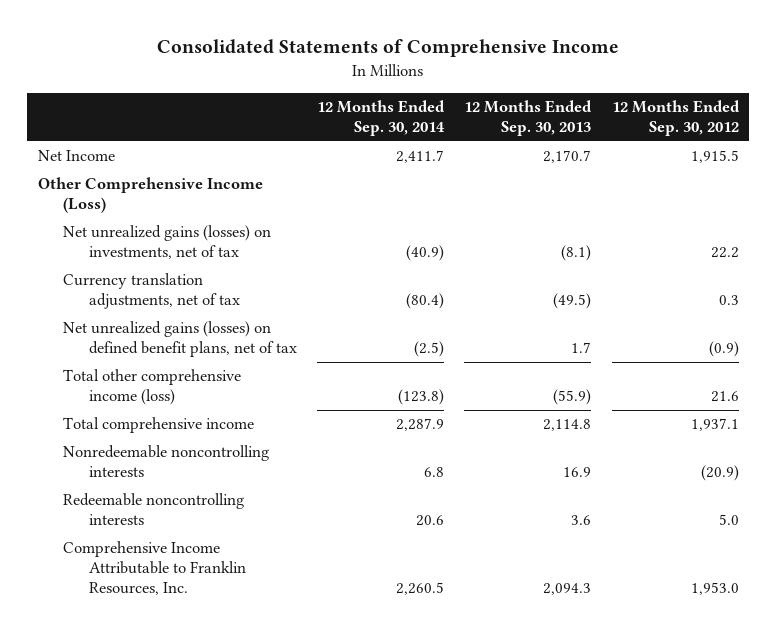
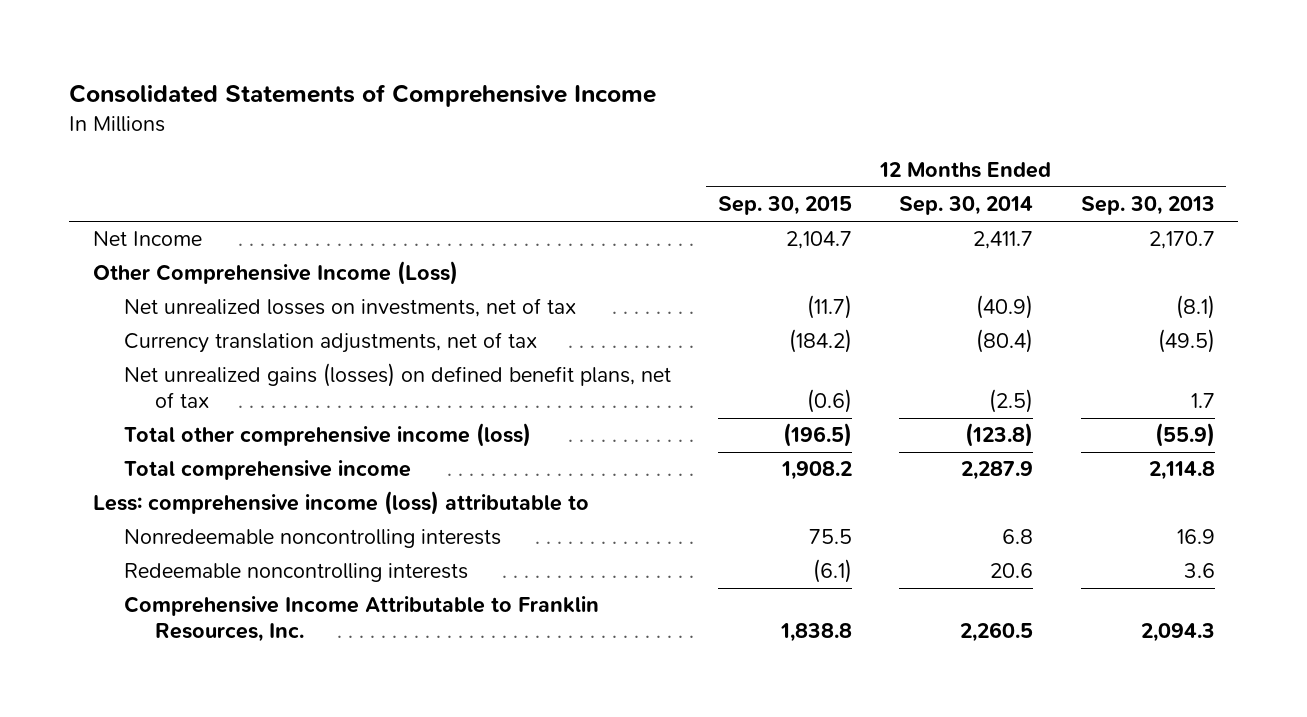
- | 12 Months Ended Sep. 30, 2014 | 12 Months Ended Sep. 30, 2013 | 12 Months Ended Sep. 30, 2012
+ | 12 Months Ended Sep. 30, 2015 | 12 Months Ended Sep. 30, 2014 | 12 Months Ended Sep. 30, 2013
- Net unrealized gains (losses) on investments, net of tax | (40.9) | (8.1) | 22.2
+ Net unrealized losses on investments, net of tax | (11.7) | (40.9) | (8.1)
+ Less: comprehensive income (loss) attributable to

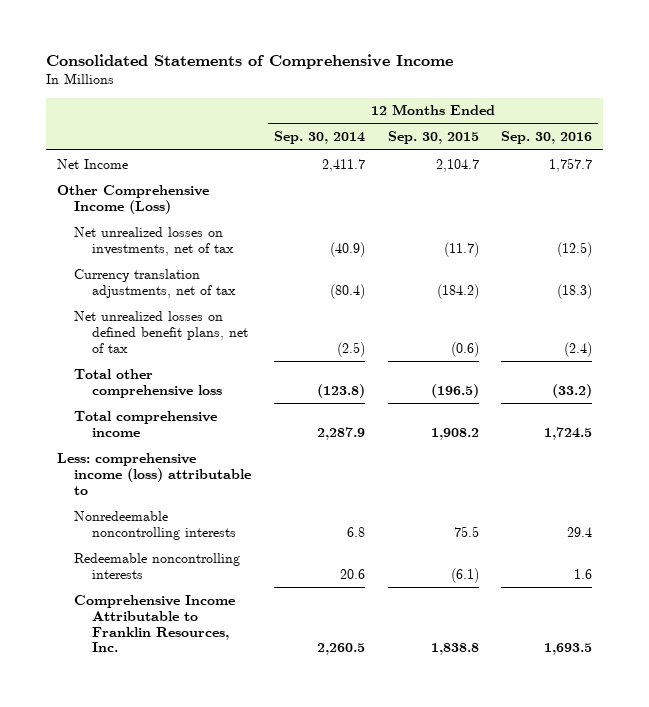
- | 12 Months Ended Sep. 30, 2015 | 12 Months Ended Sep. 30, 2014 | 12 Months Ended Sep. 30, 2013
+ | 12 Months Ended Sep. 30, 2014 | 12 Months Ended Sep. 30, 2015 | 12 Months Ended Sep. 30, 2016
- Net unrealized gains (losses) on defined benefit plans, net of tax | (0.6) | (2.5) | 1.7
- Total other comprehensive income (loss) | (196.5) | (123.8) | (55.9)
+ Net unrealized losses on defined benefit plans, net of tax | (2.5) | (0.6) | (2.4)
+ Total other comprehensive loss | (123.8) | (196.5) | (33.2)

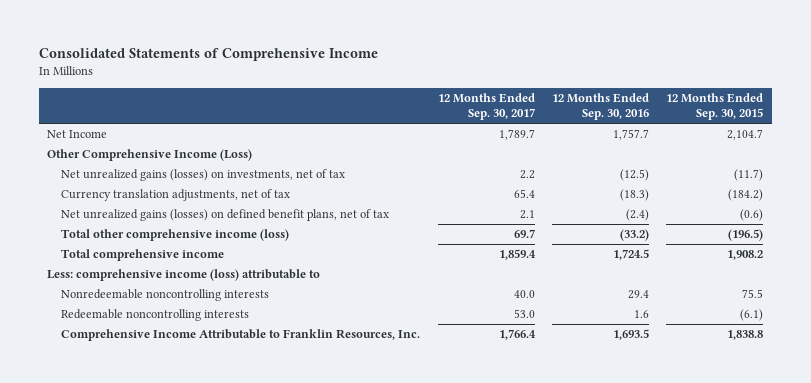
- | 12 Months Ended Sep. 30, 2014 | 12 Months Ended Sep. 30, 2015 | 12 Months Ended Sep. 30, 2016
+ | 12 Months Ended Sep. 30, 2017 | 12 Months Ended Sep. 30, 2016 | 12 Months Ended Sep. 30, 2015
- Net unrealized losses on investments, net of tax | (40.9) | (11.7) | (12.5)
+ Net unrealized gains (losses) on investments, net of tax | 2.2 | (12.5) | (11.7)
- Net unrealized losses on defined benefit plans, net of tax | (2.5) | (0.6) | (2.4)
- Total other comprehensive loss | (123.8) | (196.5) | (33.2)
+ Net unrealized gains (losses) on defined benefit plans, net of tax | 2.1 | (2.4) | (0.6)
+ Total other comprehensive income (loss) | 69.7 | (33.2) | (196.5)

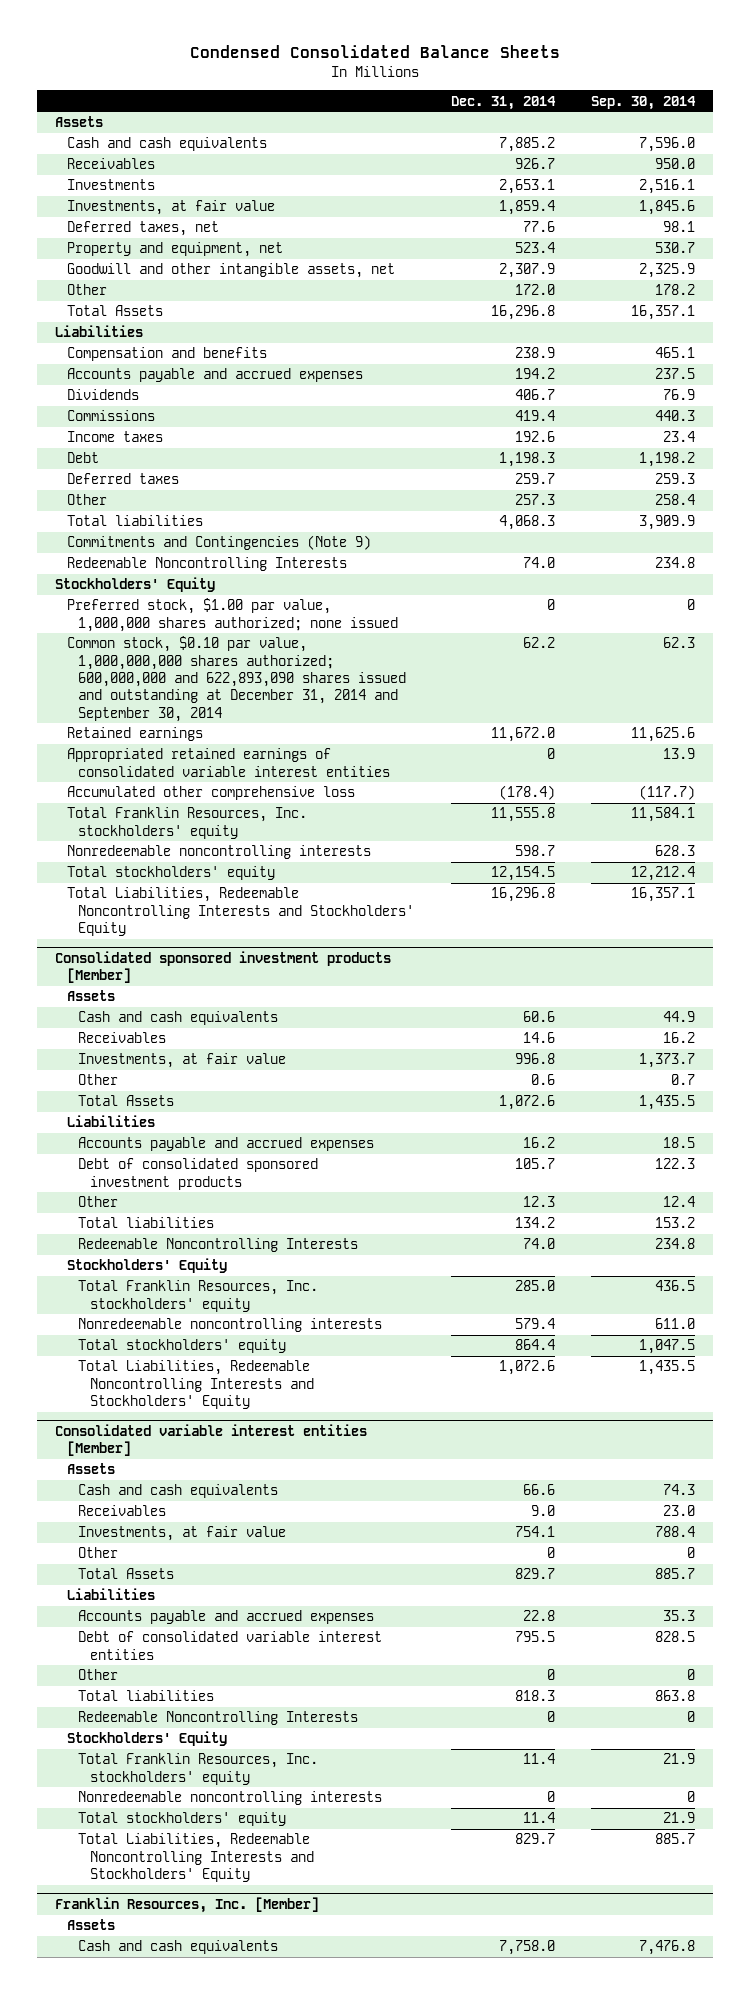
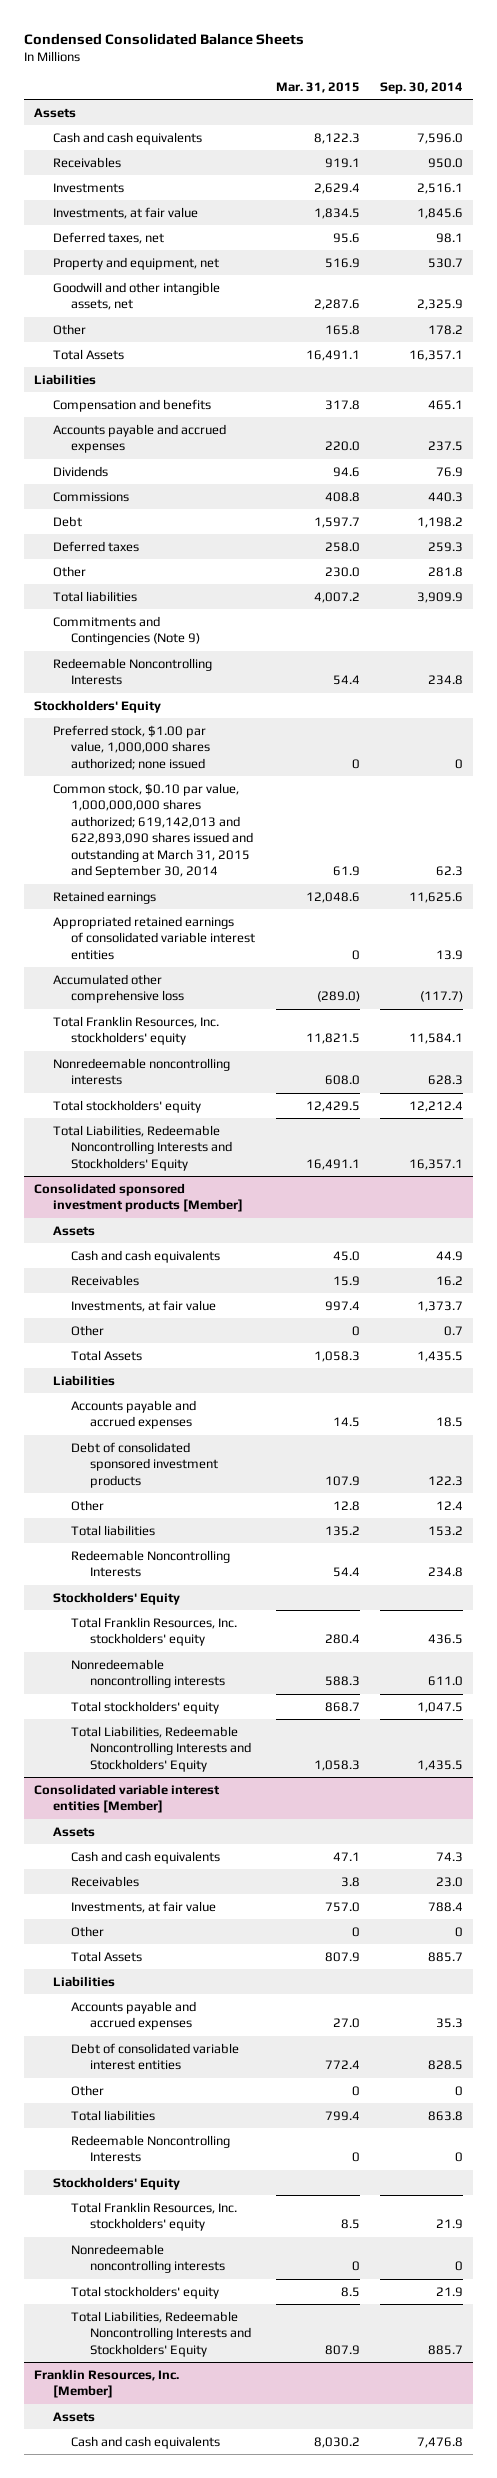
- | Dec. 31, 2014 | Sep. 30, 2014
+ | Mar. 31, 2015 | Sep. 30, 2014
- Income taxes | 192.6 | 23.4
- Other | 257.3 | 258.4
+ Other | 230.0 | 281.8
- Common stock, $0.10 par value, 1,000,000,000 shares authorized; 600,000,000 and 622,893,090 shares issued and outstanding at December 31, 2014 and September 30, 2014 | 62.2 | 62.3
+ Common stock, $0.10 par value, 1,000,000,000 shares authorized; 619,142,013 and 622,893,090 shares issued and outstanding at March 31, 2015 and September 30, 2014 | 61.9 | 62.3

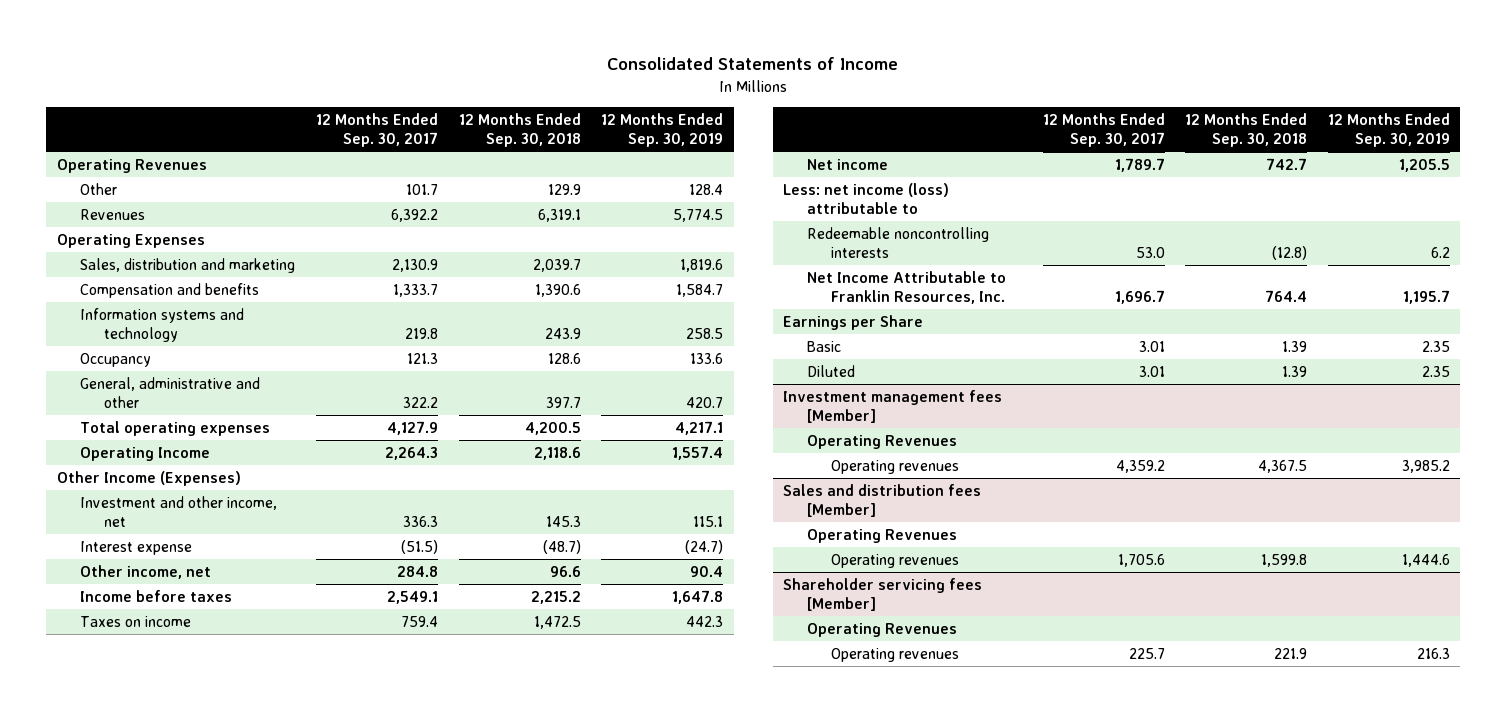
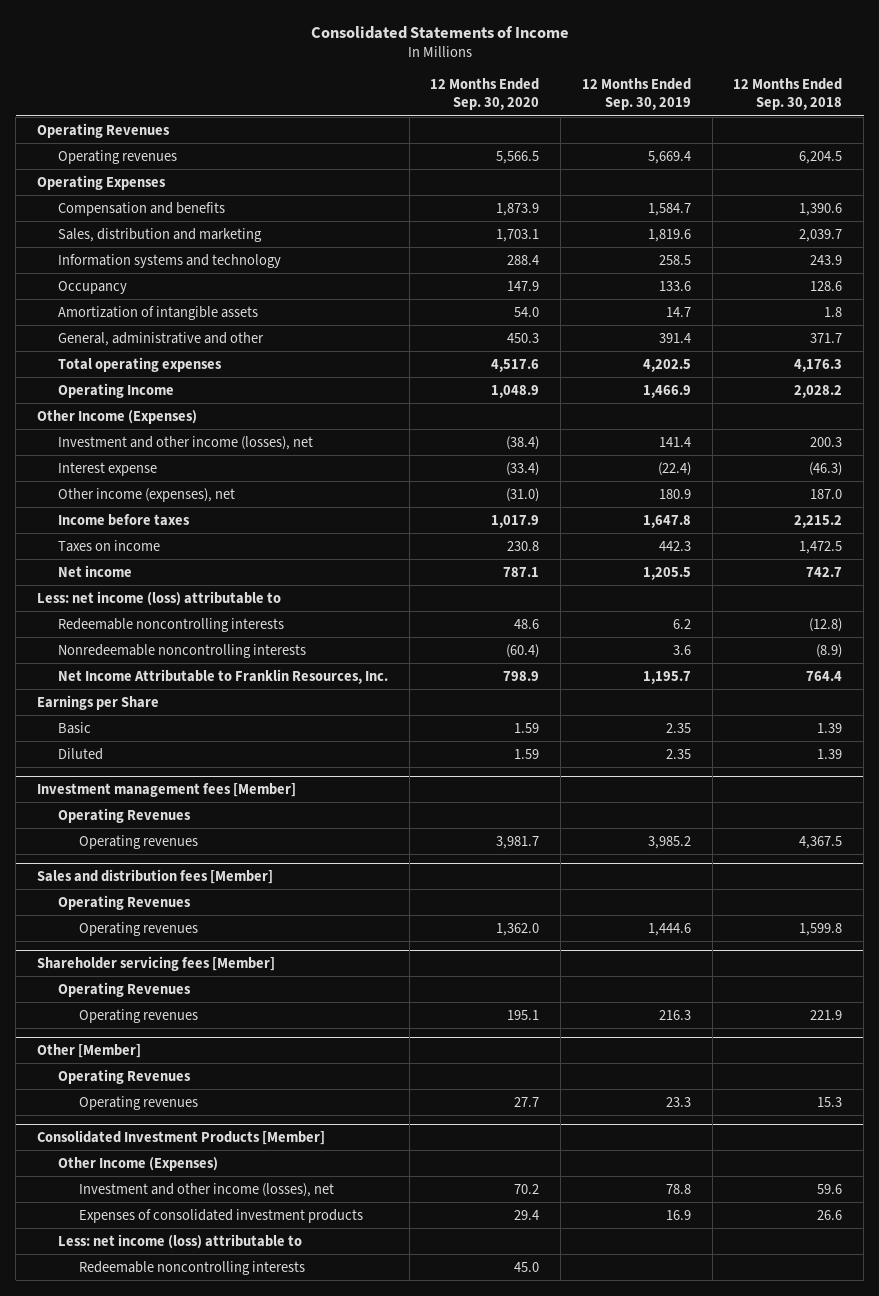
- | 12 Months Ended Sep. 30, 2017 | 12 Months Ended Sep. 30, 2018 | 12 Months Ended Sep. 30, 2019
+ | 12 Months Ended Sep. 30, 2020 | 12 Months Ended Sep. 30, 2019 | 12 Months Ended Sep. 30, 2018
- Other | 101.7 | 129.9 | 128.4
- Revenues | 6,392.2 | 6,319.1 | 5,774.5
+ Operating revenues | 5,566.5 | 5,669.4 | 6,204.5
moved down: Sales, distribution and marketing | 1,703.1 | 1,819.6 | 2,039.7
- General, administrative and other | 322.2 | 397.7 | 420.7
- Total operating expenses | 4,127.9 | 4,200.5 | 4,217.1
- Operating Income | 2,264.3 | 2,118.6 | 1,557.4
+ Amortization of intangible assets | 54.0 | 14.7 | 1.8
+ General, administrative and other | 450.3 | 391.4 | 371.7
+ Total operating expenses | 4,517.6 | 4,202.5 | 4,176.3
+ Operating Income | 1,048.9 | 1,466.9 | 2,028.2
- Investment and other income, net | 336.3 | 145.3 | 115.1
- Interest expense | (51.5) | (48.7) | (24.7)
- Other income, net | 284.8 | 96.6 | 90.4
+ Investment and other income (losses), net | (38.4) | 141.4 | 200.3
+ Interest expense | (33.4) | (22.4) | (46.3)
+ Other income (expenses), net | (31.0) | 180.9 | 187.0
+ Nonredeemable noncontrolling interests | (60.4) | 3.6 | (8.9)
+ Other [Member]
+ Operating Revenues
+ Operating revenues | 27.7 | 23.3 | 15.3
+ Consolidated Investment Products [Member]
+ Other Income (Expenses)
+ Investment and other income (losses), net | 70.2 | 78.8 | 59.6
+ Expenses of consolidated investment products | 29.4 | 16.9 | 26.6
+ Less: net income (loss) attributable to
+ Redeemable noncontrolling interests | 45.0 | |

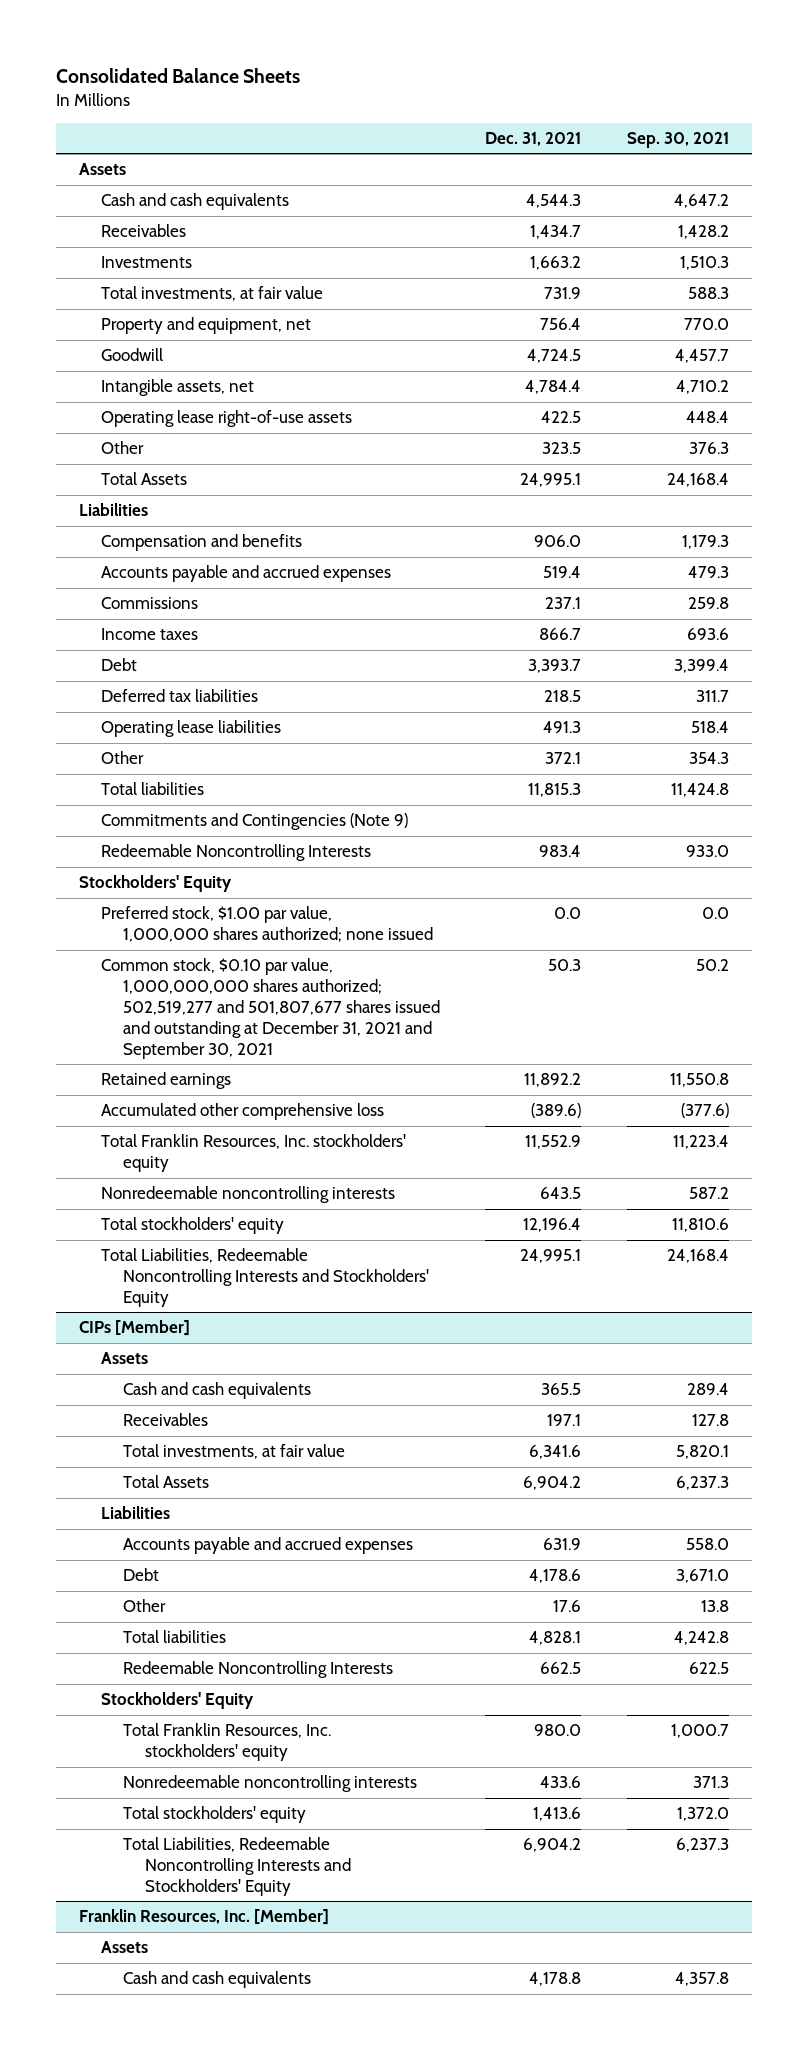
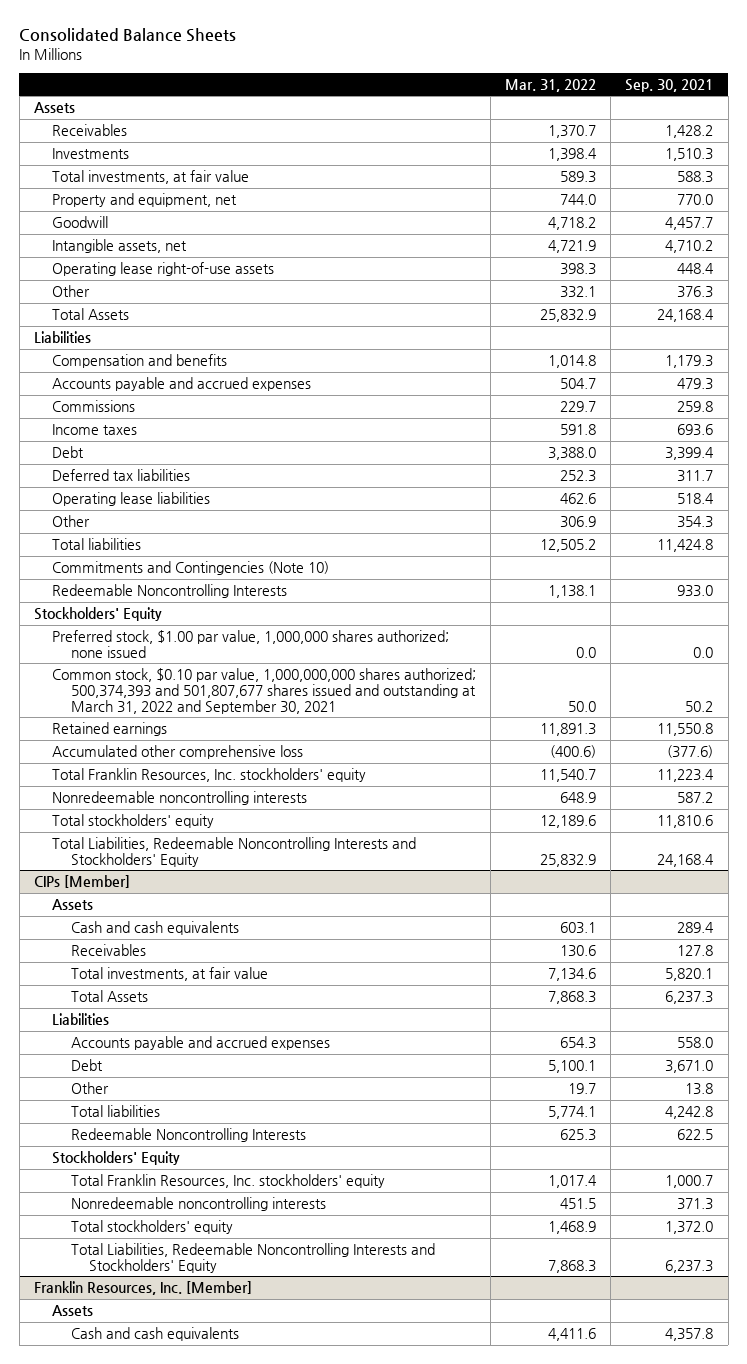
- | Dec. 31, 2021 | Sep. 30, 2021
+ | Mar. 31, 2022 | Sep. 30, 2021
- Cash and cash equivalents | 4,544.3 | 4,647.2
- Commitments and Contingencies (Note 9)
+ Commitments and Contingencies (Note 10)
- Common stock, $0.10 par value, 1,000,000,000 shares authorized; 502,519,277 and 501,807,677 shares issued and outstanding at December 31, 2021 and September 30, 2021 | 50.3 | 50.2
+ Common stock, $0.10 par value, 1,000,000,000 shares authorized; 500,374,393 and 501,807,677 shares issued and outstanding at March 31, 2022 and September 30, 2021 | 50.0 | 50.2

